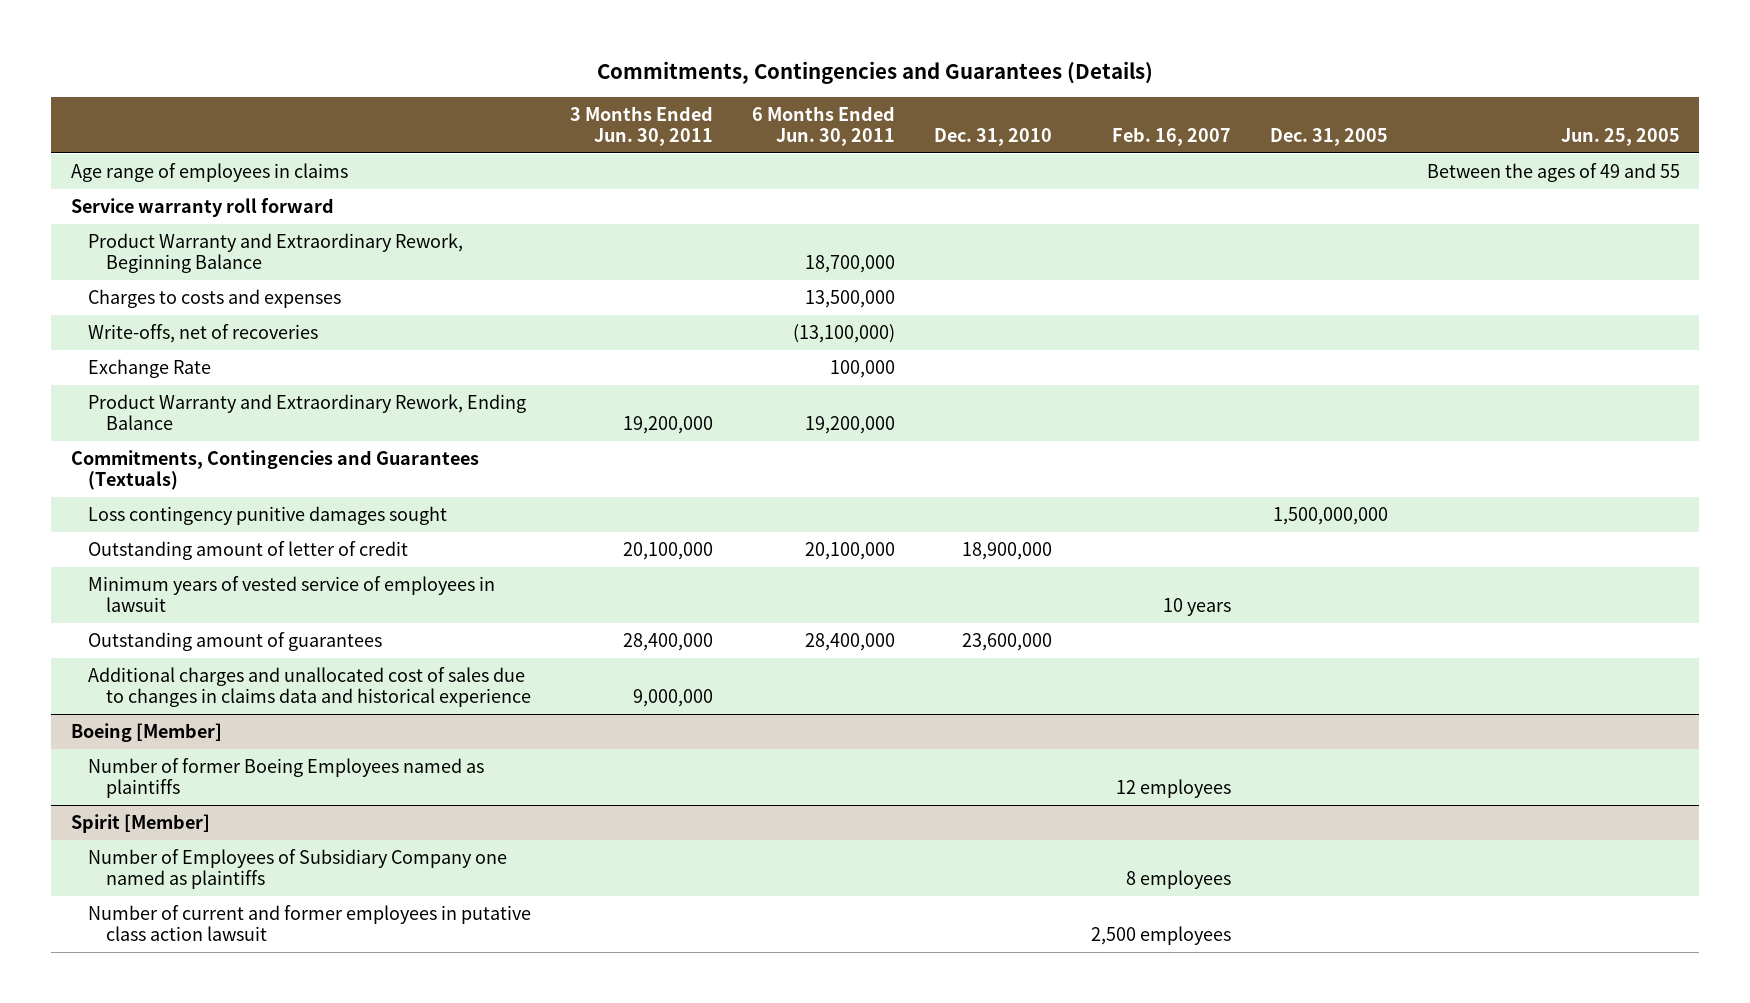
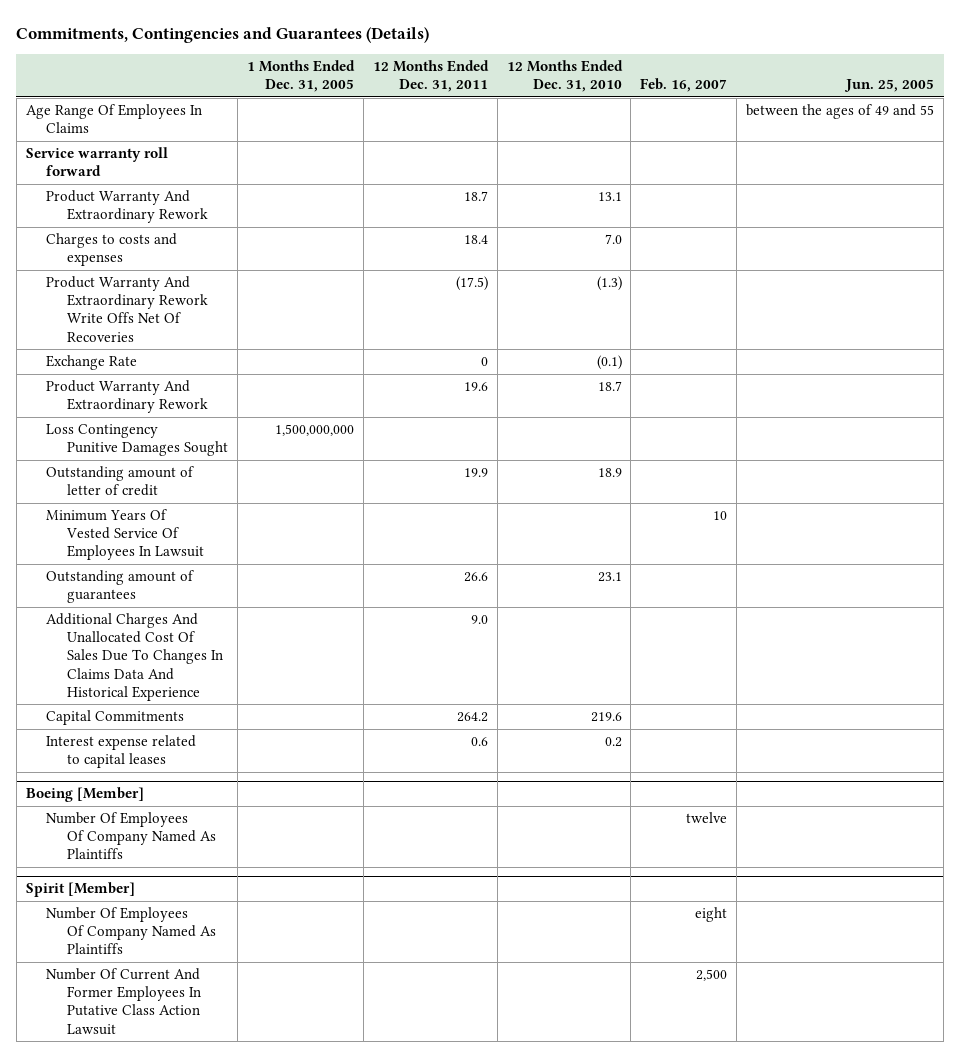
- | 3 Months Ended Jun. 30, 2011 | 6 Months Ended Jun. 30, 2011 | Dec. 31, 2010 | Feb. 16, 2007 | Dec. 31, 2005 | Jun. 25, 2005
+ | 1 Months Ended Dec. 31, 2005 | 12 Months Ended Dec. 31, 2011 | 12 Months Ended Dec. 31, 2010 | Feb. 16, 2007 | Jun. 25, 2005
- Age range of employees in claims | | | | | | Between the ages of 49 and 55
+ Age Range Of Employees In Claims | | | | | between the ages of 49 and 55
- Product Warranty and Extraordinary Rework, Beginning Balance | | 18,700,000 | | | |
+ Product Warranty And Extraordinary Rework | | 18.7 | 13.1 | |
- Write-offs, net of recoveries | | (13,100,000) | | | |
+ Product Warranty And Extraordinary Rework Write Offs Net Of Recoveries | | (17.5) | (1.3) | |
- Product Warranty and Extraordinary Rework, Ending Balance | 19,200,000 | 19,200,000 | | | |
- Commitments, Contingencies and Guarantees (Textuals)
- Loss contingency punitive damages sought | | | | | 1,500,000,000 |
+ Product Warranty And Extraordinary Rework | | 19.6 | 18.7 | |
+ Loss Contingency Punitive Damages Sought | 1,500,000,000 | | | |
- Minimum years of vested service of employees in lawsuit | | | | 10 years | |
+ Minimum Years Of Vested Service Of Employees In Lawsuit | | | | 10 |
- Additional charges and unallocated cost of sales due to changes in claims data and historical experience | 9,000,000 | | | | |
+ Additional Charges And Unallocated Cost Of Sales Due To Changes In Claims Data And Historical Experience | | 9.0 | | |
+ Capital Commitments | | 264.2 | 219.6 | |
+ Interest expense related to capital leases | | 0.6 | 0.2 | |
@ Boeing [Member]
- Number of former Boeing Employees named as plaintiffs | | | | 12 employees | |
+ Number Of Employees Of Company Named As Plaintiffs | | | | twelve |
@ Spirit [Member]
- Number of Employees of Subsidiary Company one named as plaintiffs | | | | 8 employees | |
- Number of current and former employees in putative class action lawsuit | | | | 2,500 employees | |
+ Number Of Employees Of Company Named As Plaintiffs | | | | eight |
+ Number Of Current And Former Employees In Putative Class Action Lawsuit | | | | 2,500 |

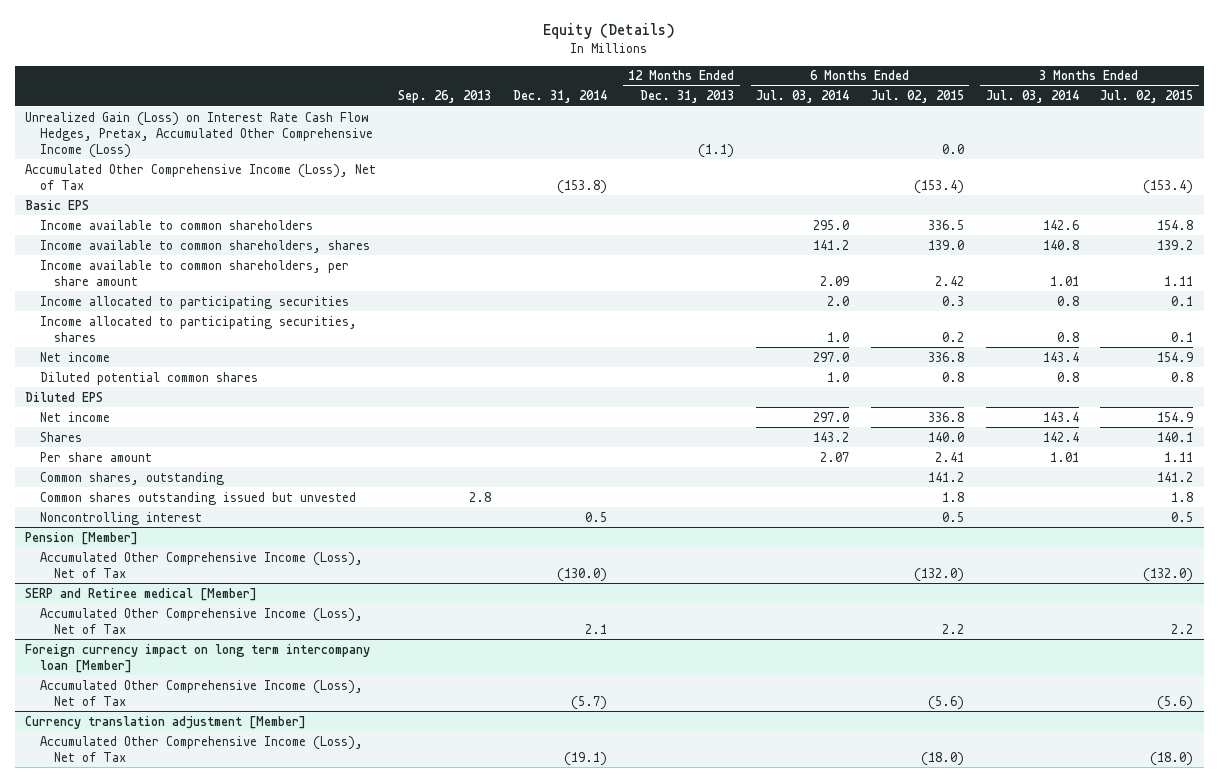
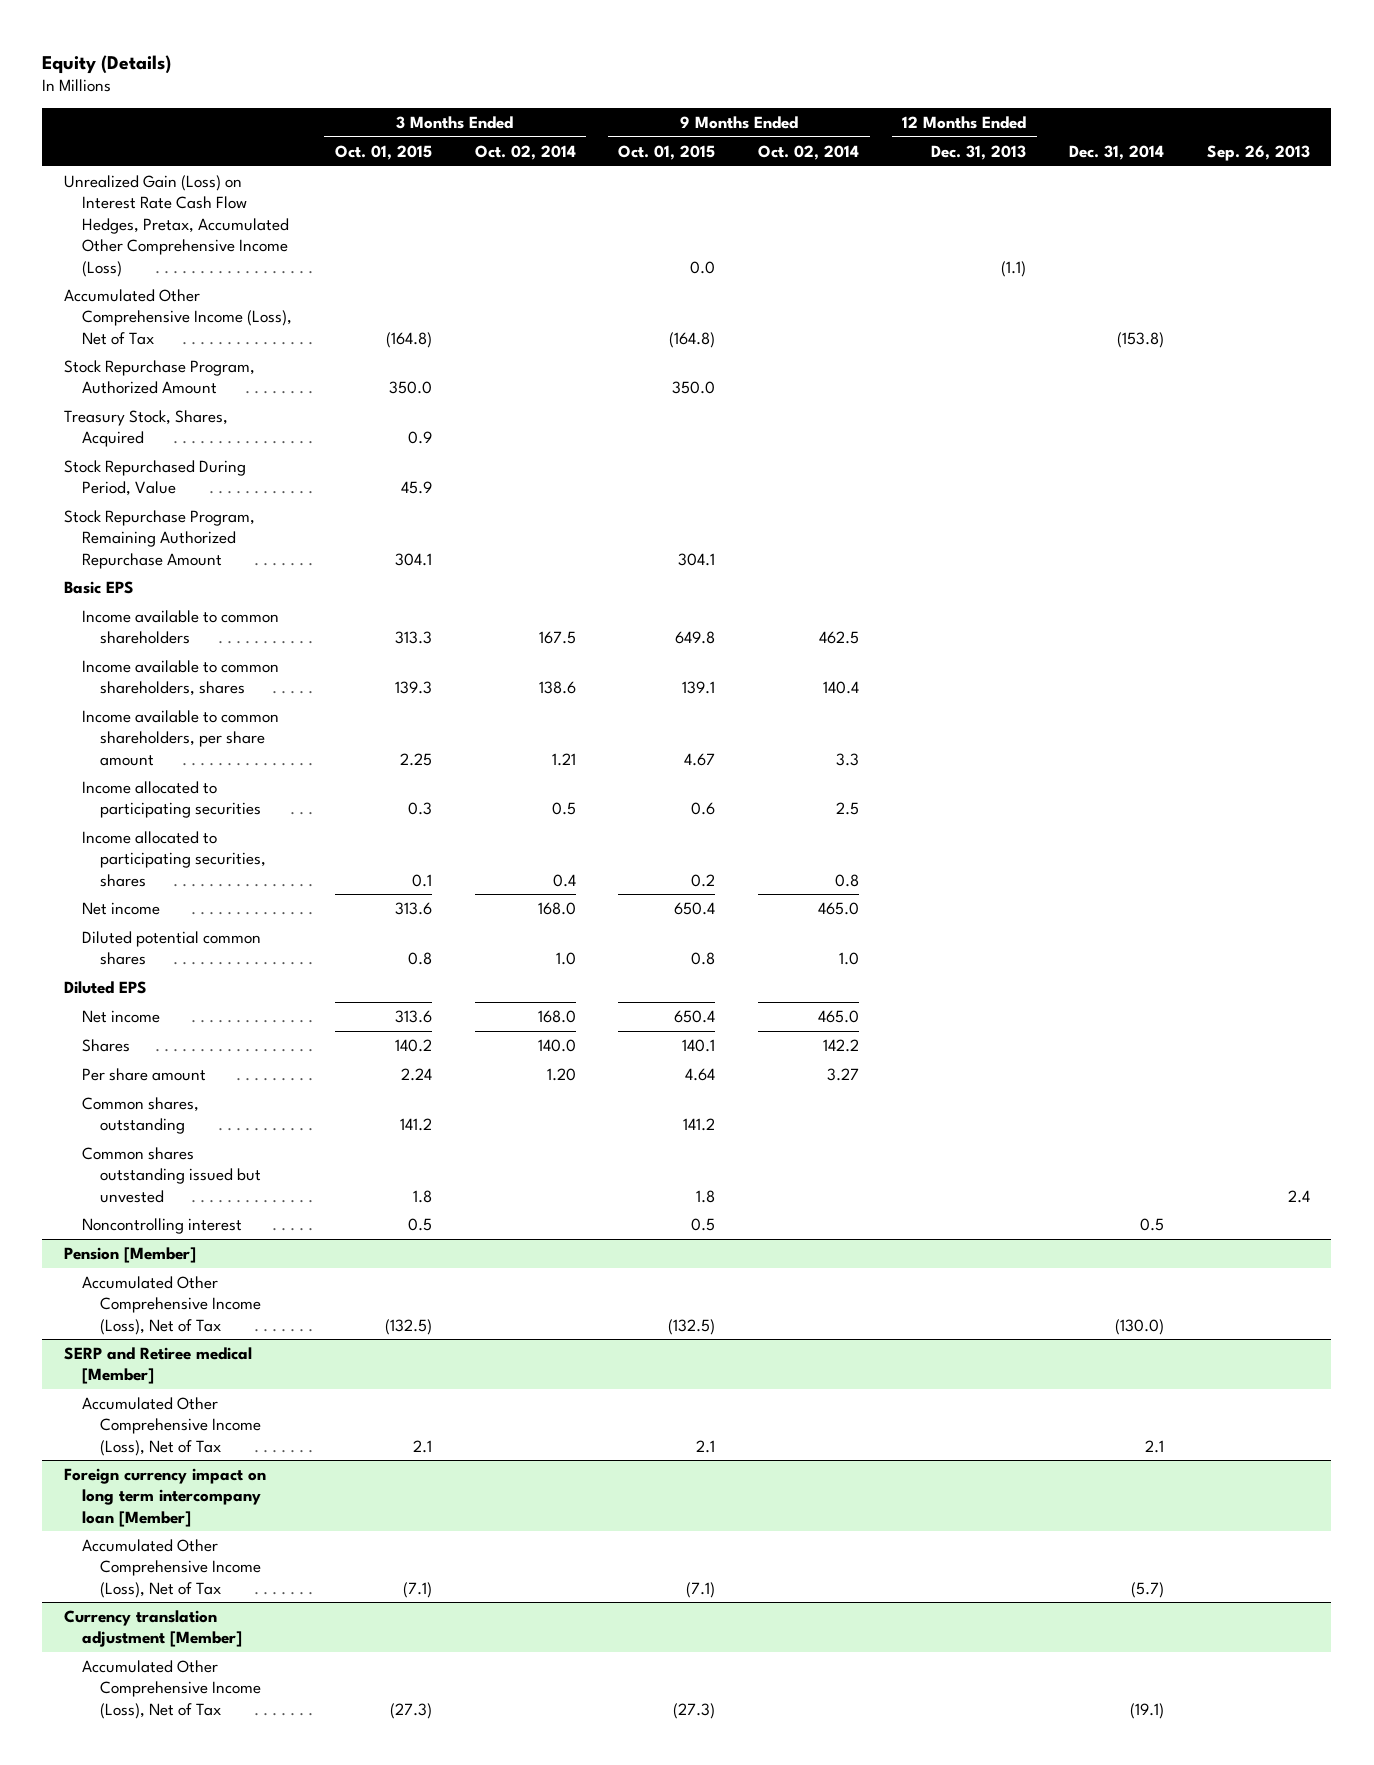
- | Sep. 26, 2013 | Dec. 31, 2014 | 12 Months Ended Dec. 31, 2013 | 6 Months Ended Jul. 03, 2014 | 6 Months Ended Jul. 02, 2015 | 3 Months Ended Jul. 03, 2014 | 3 Months Ended Jul. 02, 2015
+ | 3 Months Ended Oct. 01, 2015 | 3 Months Ended Oct. 02, 2014 | 9 Months Ended Oct. 01, 2015 | 9 Months Ended Oct. 02, 2014 | 12 Months Ended Dec. 31, 2013 | Dec. 31, 2014 | Sep. 26, 2013
+ Stock Repurchase Program, Authorized Amount | 350.0 | | 350.0 | | | |
+ Treasury Stock, Shares, Acquired | 0.9 | | | | | |
+ Stock Repurchased During Period, Value | 45.9 | | | | | |
+ Stock Repurchase Program, Remaining Authorized Repurchase Amount | 304.1 | | 304.1 | | | |
- Common shares outstanding issued but unvested | 2.8 | | | | 1.8 | | 1.8
+ Common shares outstanding issued but unvested | 1.8 | | 1.8 | | | | 2.4

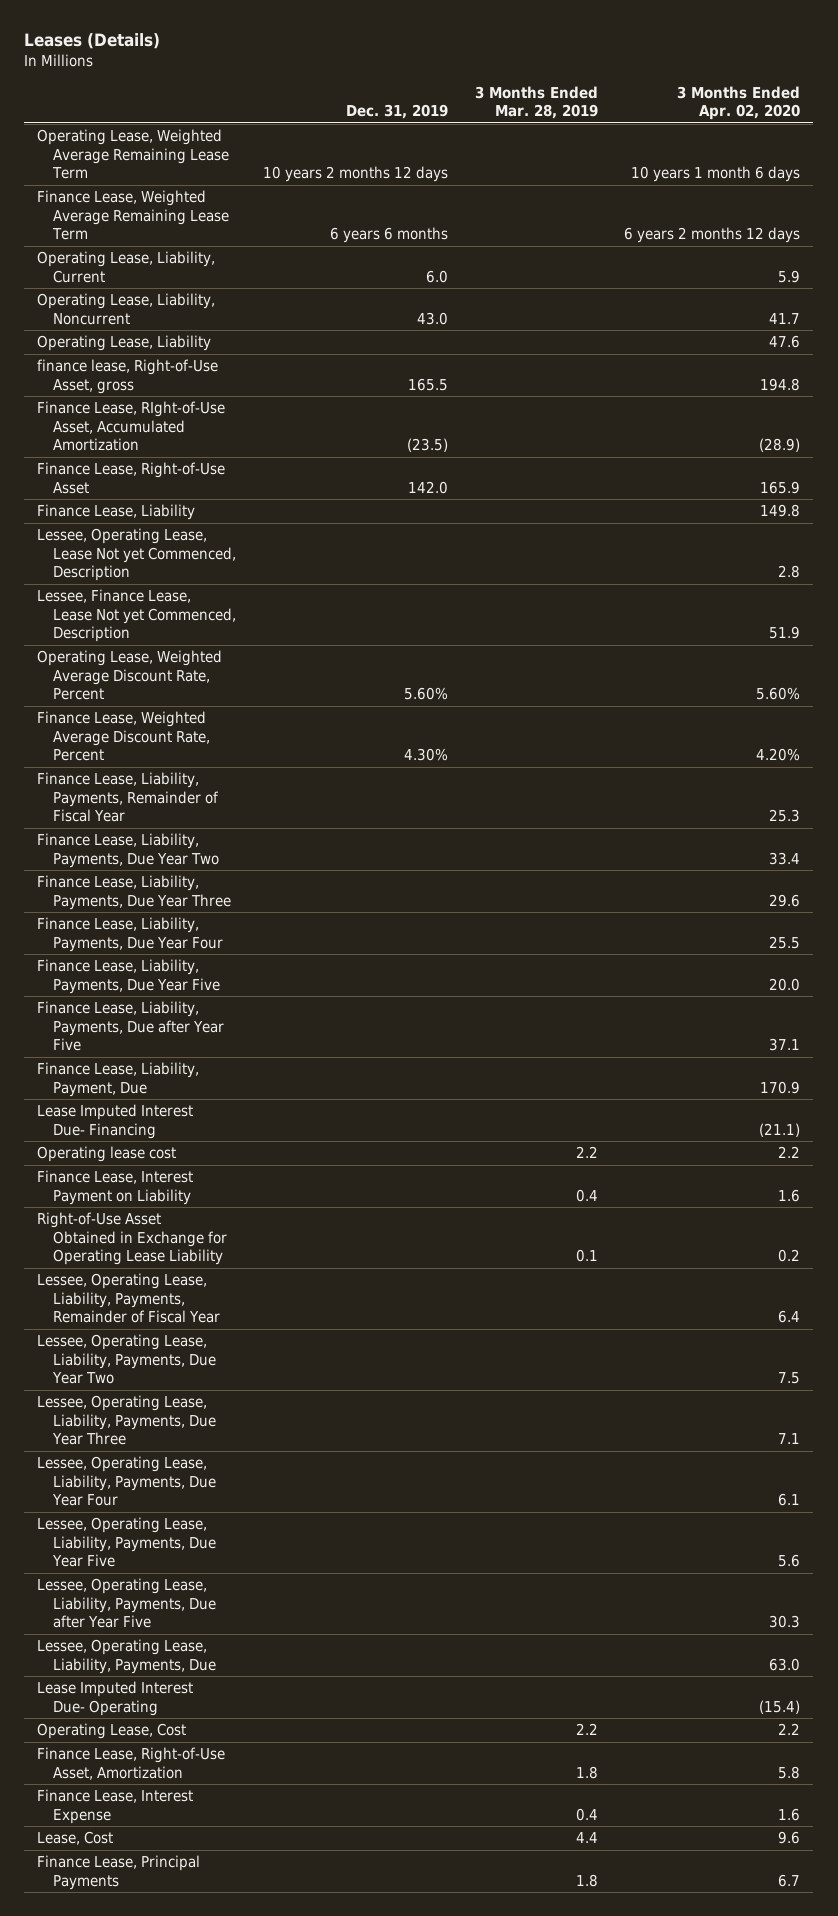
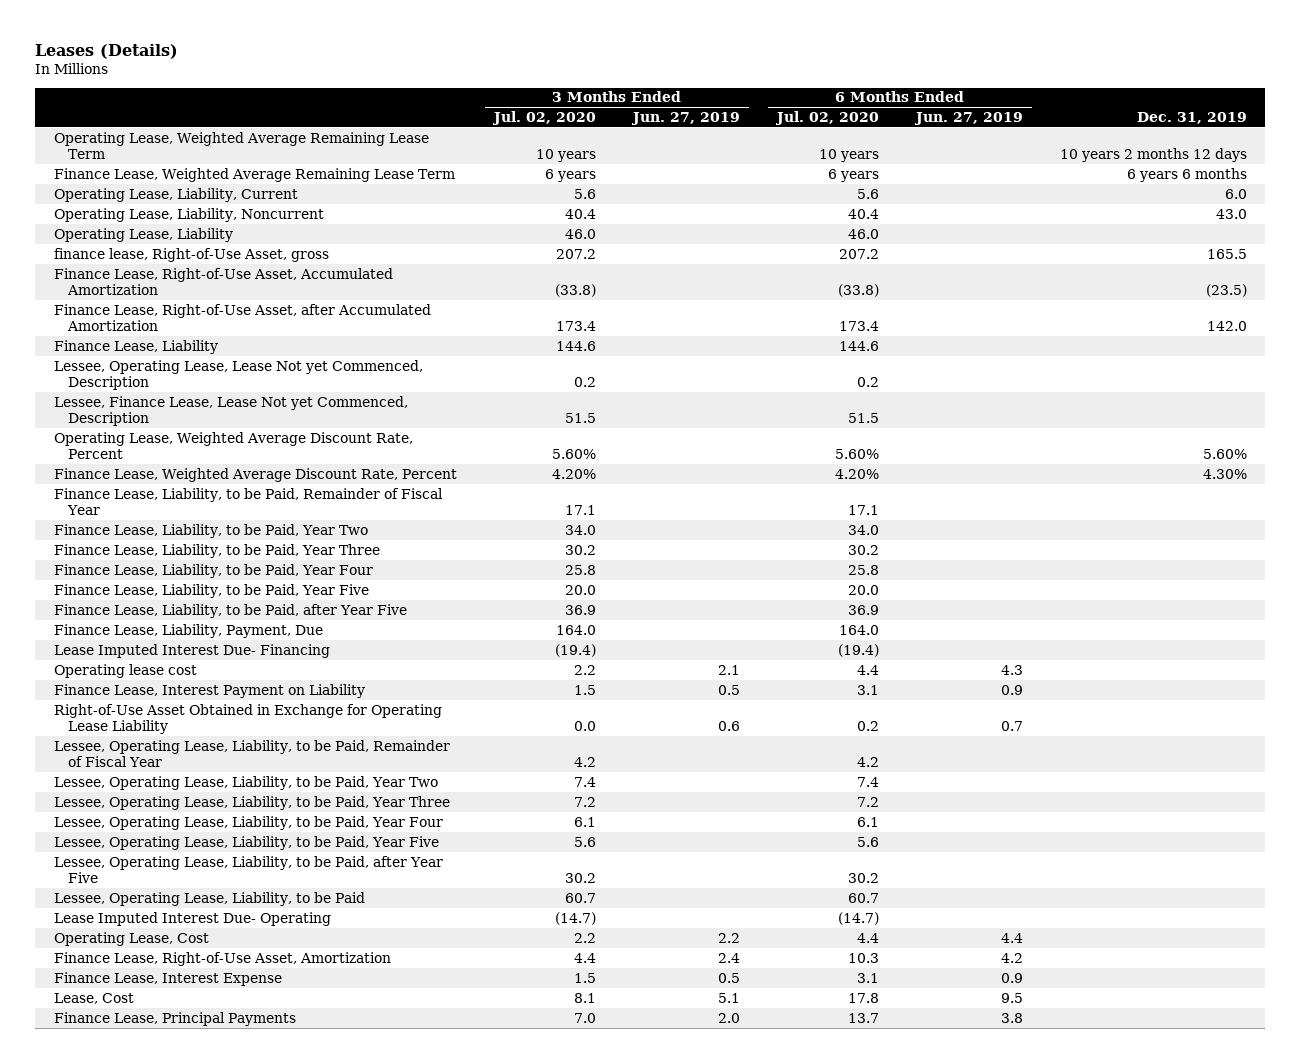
- | Dec. 31, 2019 | 3 Months Ended Mar. 28, 2019 | 3 Months Ended Apr. 02, 2020
+ | 3 Months Ended Jul. 02, 2020 | 3 Months Ended Jun. 27, 2019 | 6 Months Ended Jul. 02, 2020 | 6 Months Ended Jun. 27, 2019 | Dec. 31, 2019
- Finance Lease, RIght-of-Use Asset, Accumulated Amortization | (23.5) | | (28.9)
- Finance Lease, Right-of-Use Asset | 142.0 | | 165.9
+ Finance Lease, Right-of-Use Asset, Accumulated Amortization | (33.8) | | (33.8) | | (23.5)
+ Finance Lease, Right-of-Use Asset, after Accumulated Amortization | 173.4 | | 173.4 | | 142.0
- Finance Lease, Liability, Payments, Remainder of Fiscal Year | | | 25.3
- Finance Lease, Liability, Payments, Due Year Two | | | 33.4
- Finance Lease, Liability, Payments, Due Year Three | | | 29.6
- Finance Lease, Liability, Payments, Due Year Four | | | 25.5
- Finance Lease, Liability, Payments, Due Year Five | | | 20.0
- Finance Lease, Liability, Payments, Due after Year Five | | | 37.1
+ Finance Lease, Liability, to be Paid, Remainder of Fiscal Year | 17.1 | | 17.1 | |
+ Finance Lease, Liability, to be Paid, Year Two | 34.0 | | 34.0 | |
+ Finance Lease, Liability, to be Paid, Year Three | 30.2 | | 30.2 | |
+ Finance Lease, Liability, to be Paid, Year Four | 25.8 | | 25.8 | |
+ Finance Lease, Liability, to be Paid, Year Five | 20.0 | | 20.0 | |
+ Finance Lease, Liability, to be Paid, after Year Five | 36.9 | | 36.9 | |
- Lessee, Operating Lease, Liability, Payments, Remainder of Fiscal Year | | | 6.4
- Lessee, Operating Lease, Liability, Payments, Due Year Two | | | 7.5
- Lessee, Operating Lease, Liability, Payments, Due Year Three | | | 7.1
- Lessee, Operating Lease, Liability, Payments, Due Year Four | | | 6.1
- Lessee, Operating Lease, Liability, Payments, Due Year Five | | | 5.6
- Lessee, Operating Lease, Liability, Payments, Due after Year Five | | | 30.3
- Lessee, Operating Lease, Liability, Payments, Due | | | 63.0
+ Lessee, Operating Lease, Liability, to be Paid, Remainder of Fiscal Year | 4.2 | | 4.2 | |
+ Lessee, Operating Lease, Liability, to be Paid, Year Two | 7.4 | | 7.4 | |
+ Lessee, Operating Lease, Liability, to be Paid, Year Three | 7.2 | | 7.2 | |
+ Lessee, Operating Lease, Liability, to be Paid, Year Four | 6.1 | | 6.1 | |
+ Lessee, Operating Lease, Liability, to be Paid, Year Five | 5.6 | | 5.6 | |
+ Lessee, Operating Lease, Liability, to be Paid, after Year Five | 30.2 | | 30.2 | |
+ Lessee, Operating Lease, Liability, to be Paid | 60.7 | | 60.7 | |

